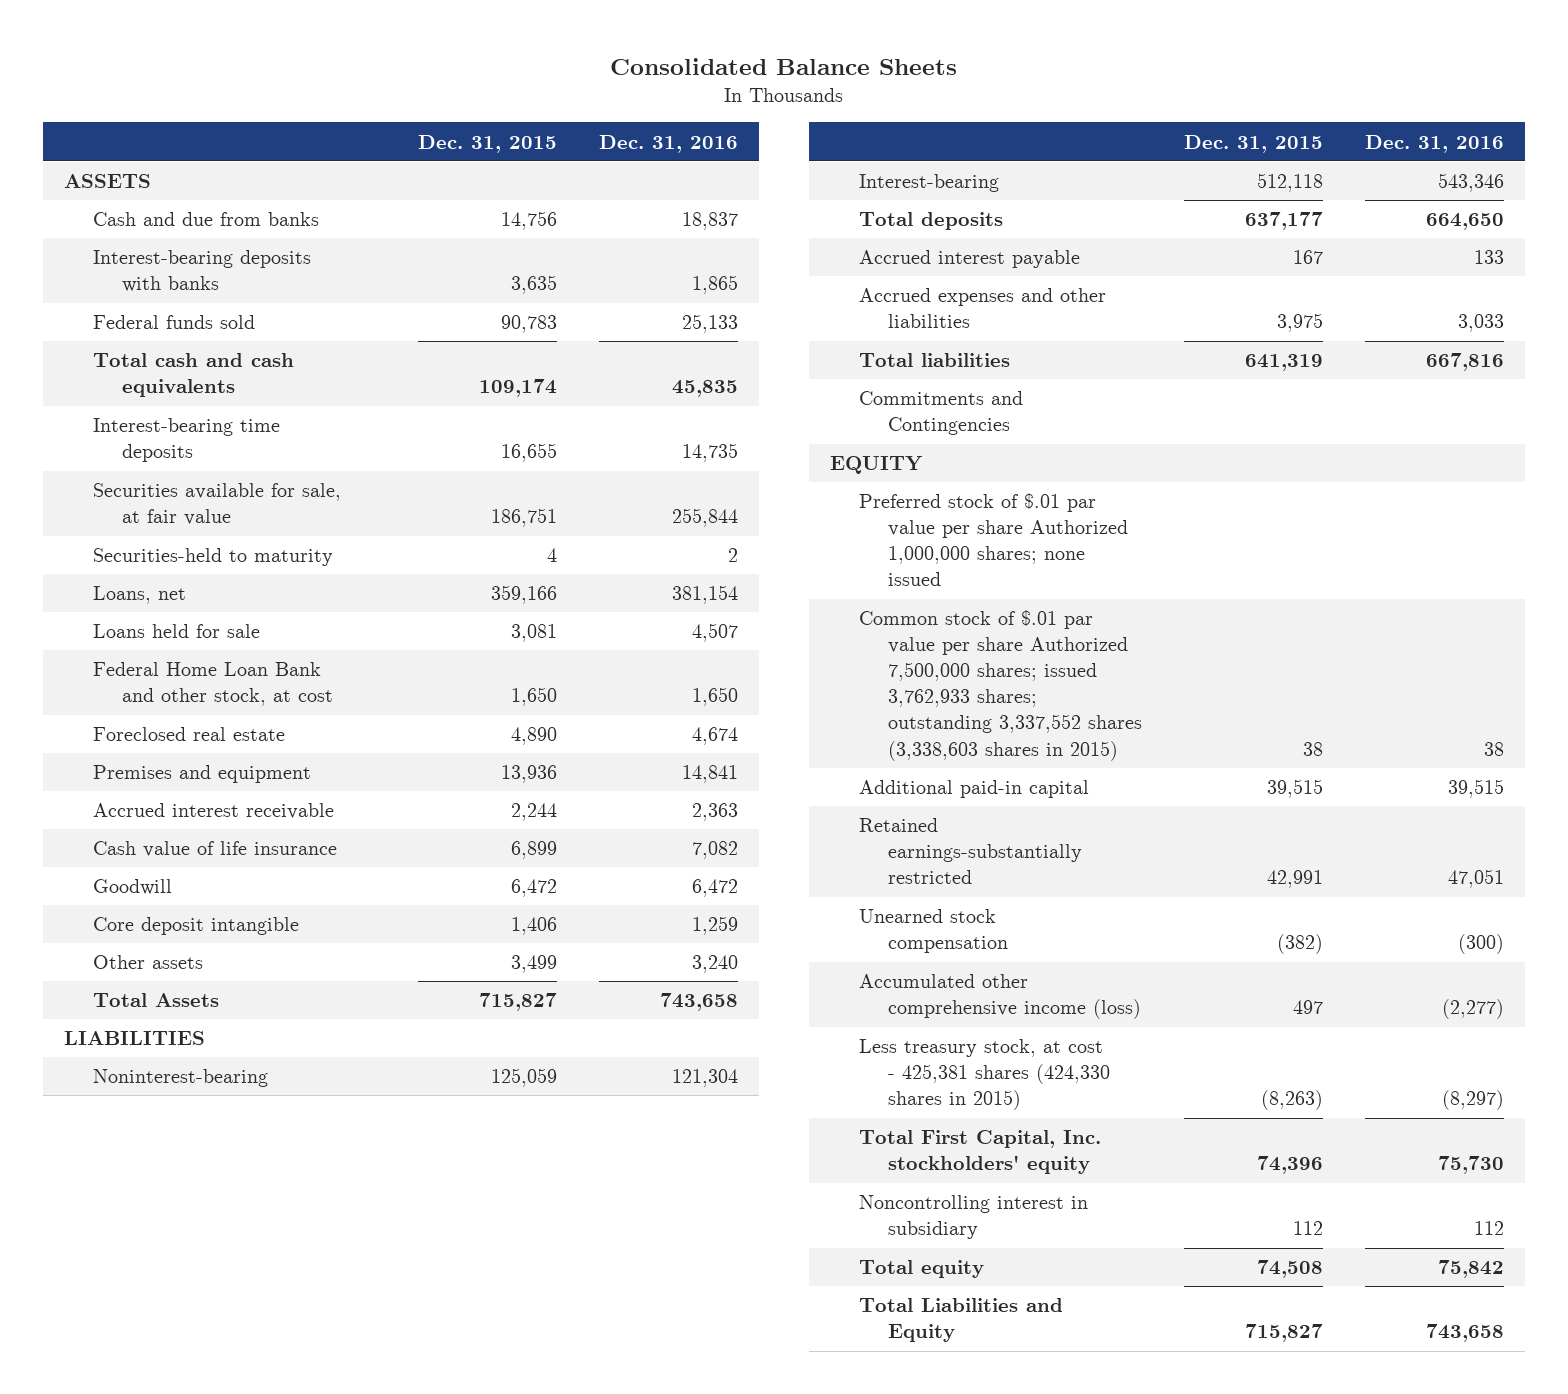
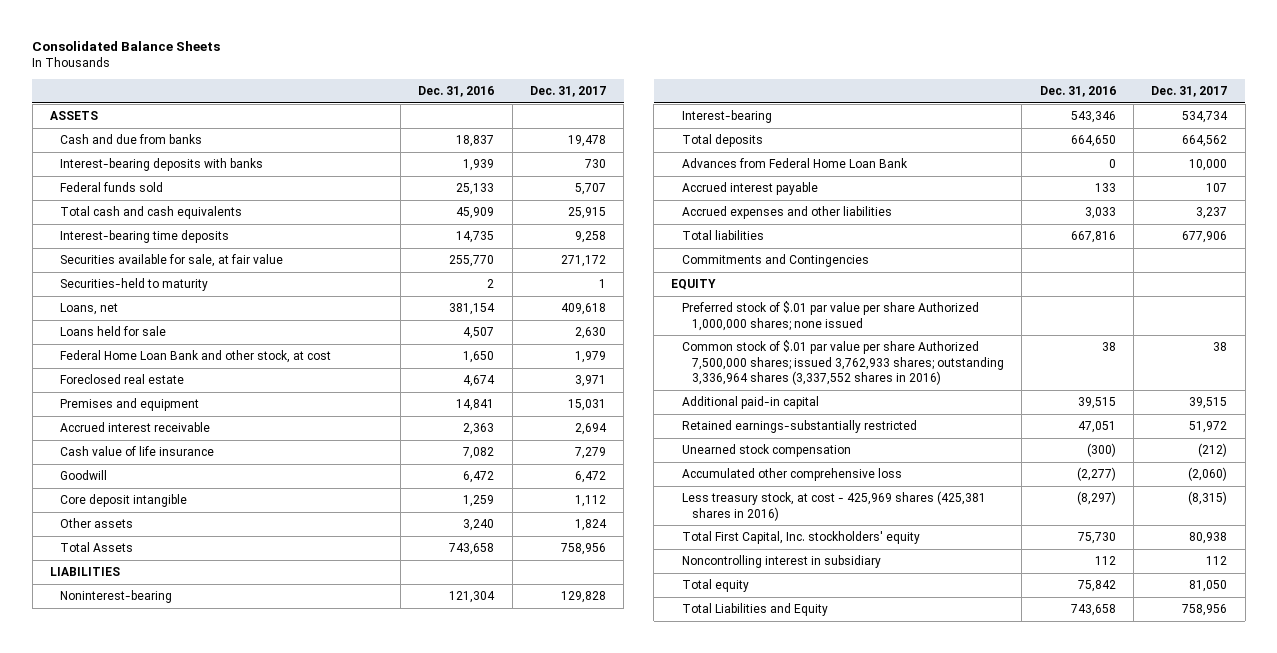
- | Dec. 31, 2015 | Dec. 31, 2016
+ | Dec. 31, 2016 | Dec. 31, 2017
- Interest-bearing deposits with banks | 3,635 | 1,865
+ Interest-bearing deposits with banks | 1,939 | 730
- Total cash and cash equivalents | 109,174 | 45,835
+ Total cash and cash equivalents | 45,909 | 25,915
- Securities available for sale, at fair value | 186,751 | 255,844
+ Securities available for sale, at fair value | 255,770 | 271,172
+ Advances from Federal Home Loan Bank | 0 | 10,000
- Common stock of $.01 par value per share Authorized 7,500,000 shares; issued 3,762,933 shares; outstanding 3,337,552 shares (3,338,603 shares in 2015) | 38 | 38
+ Common stock of $.01 par value per share Authorized 7,500,000 shares; issued 3,762,933 shares; outstanding 3,336,964 shares (3,337,552 shares in 2016) | 38 | 38
- Accumulated other comprehensive income (loss) | 497 | (2,277)
- Less treasury stock, at cost - 425,381 shares (424,330 shares in 2015) | (8,263) | (8,297)
+ Accumulated other comprehensive loss | (2,277) | (2,060)
+ Less treasury stock, at cost - 425,969 shares (425,381 shares in 2016) | (8,297) | (8,315)

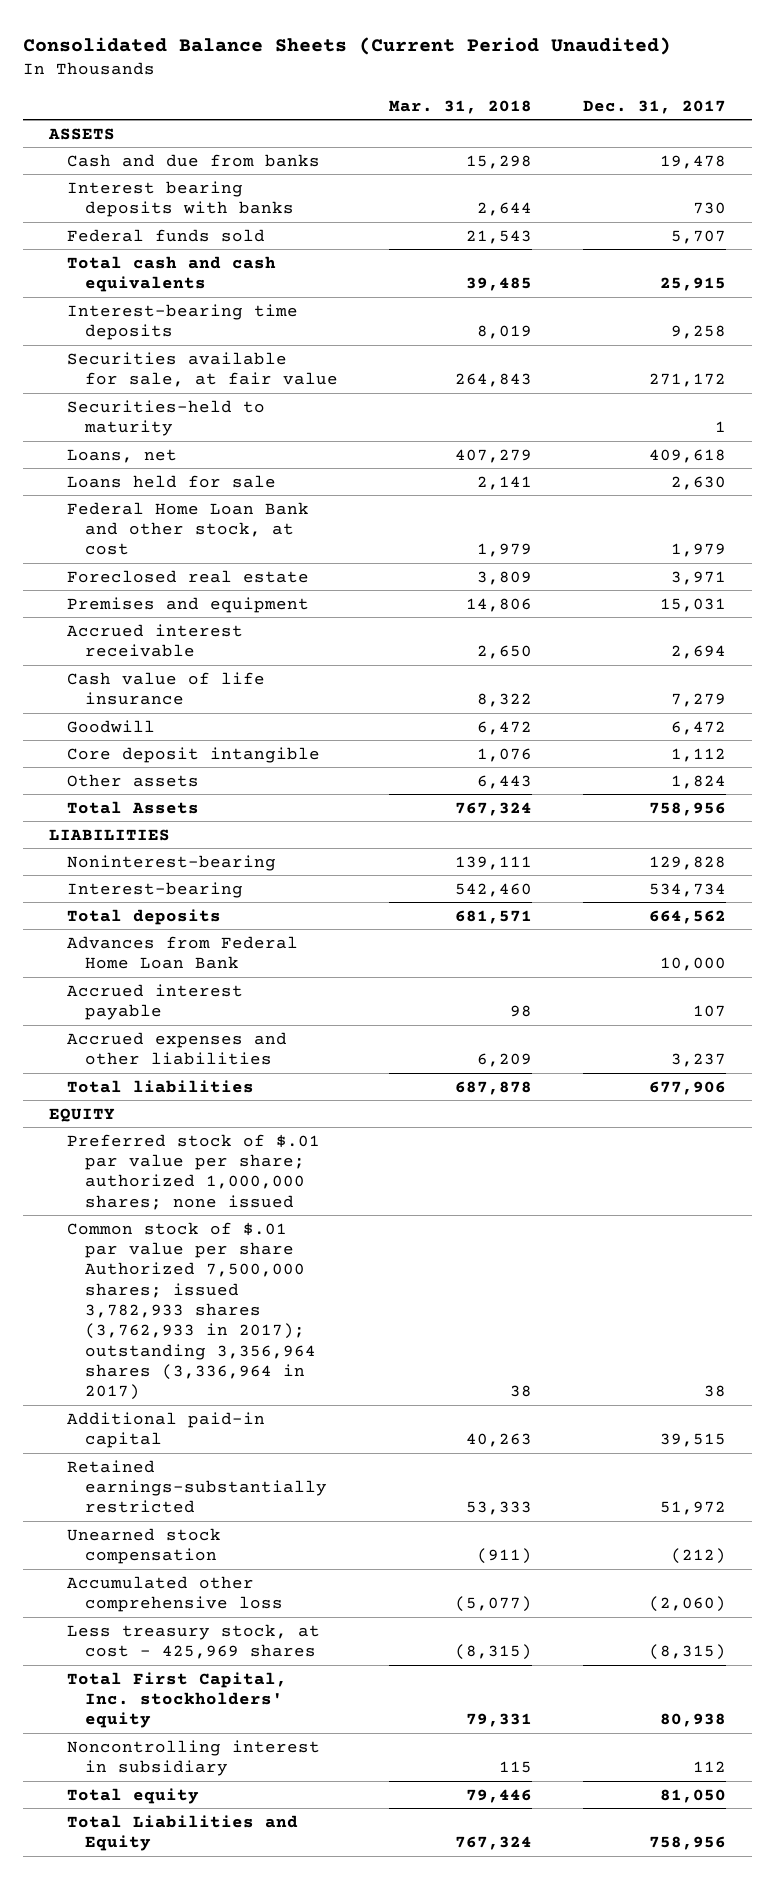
- Consolidated Balance Sheets
+ Consolidated Balance Sheets (Current Period Unaudited)
- | Dec. 31, 2016 | Dec. 31, 2017
+ | Mar. 31, 2018 | Dec. 31, 2017
- Interest-bearing deposits with banks | 1,939 | 730
+ Interest bearing deposits with banks | 2,644 | 730
- Commitments and Contingencies
- Preferred stock of $.01 par value per share Authorized 1,000,000 shares; none issued
- Common stock of $.01 par value per share Authorized 7,500,000 shares; issued 3,762,933 shares; outstanding 3,336,964 shares (3,337,552 shares in 2016) | 38 | 38
+ Preferred stock of $.01 par value per share; authorized 1,000,000 shares; none issued
+ Common stock of $.01 par value per share Authorized 7,500,000 shares; issued 3,782,933 shares (3,762,933 in 2017); outstanding 3,356,964 shares (3,336,964 in 2017) | 38 | 38
- Less treasury stock, at cost - 425,969 shares (425,381 shares in 2016) | (8,297) | (8,315)
+ Less treasury stock, at cost - 425,969 shares | (8,315) | (8,315)

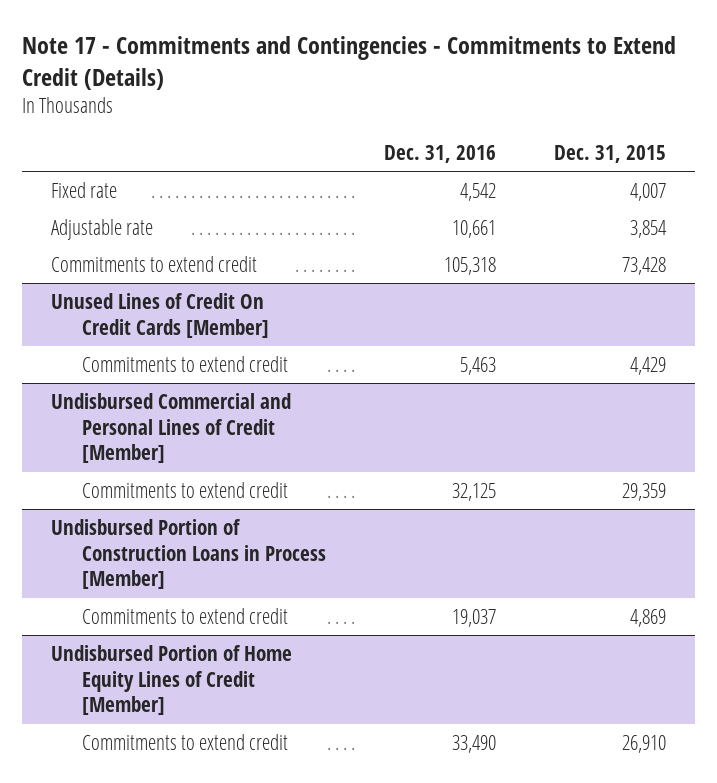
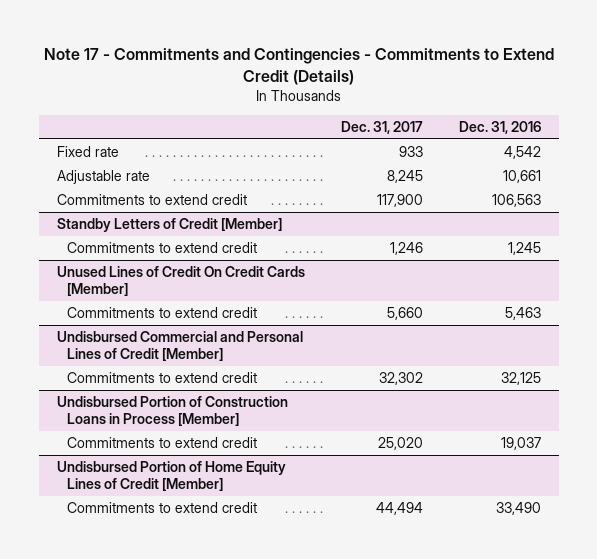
- | Dec. 31, 2016 | Dec. 31, 2015
+ | Dec. 31, 2017 | Dec. 31, 2016
- Commitments to extend credit | 105,318 | 73,428
+ Commitments to extend credit | 117,900 | 106,563
+ Standby Letters of Credit [Member]
+ Commitments to extend credit | 1,246 | 1,245

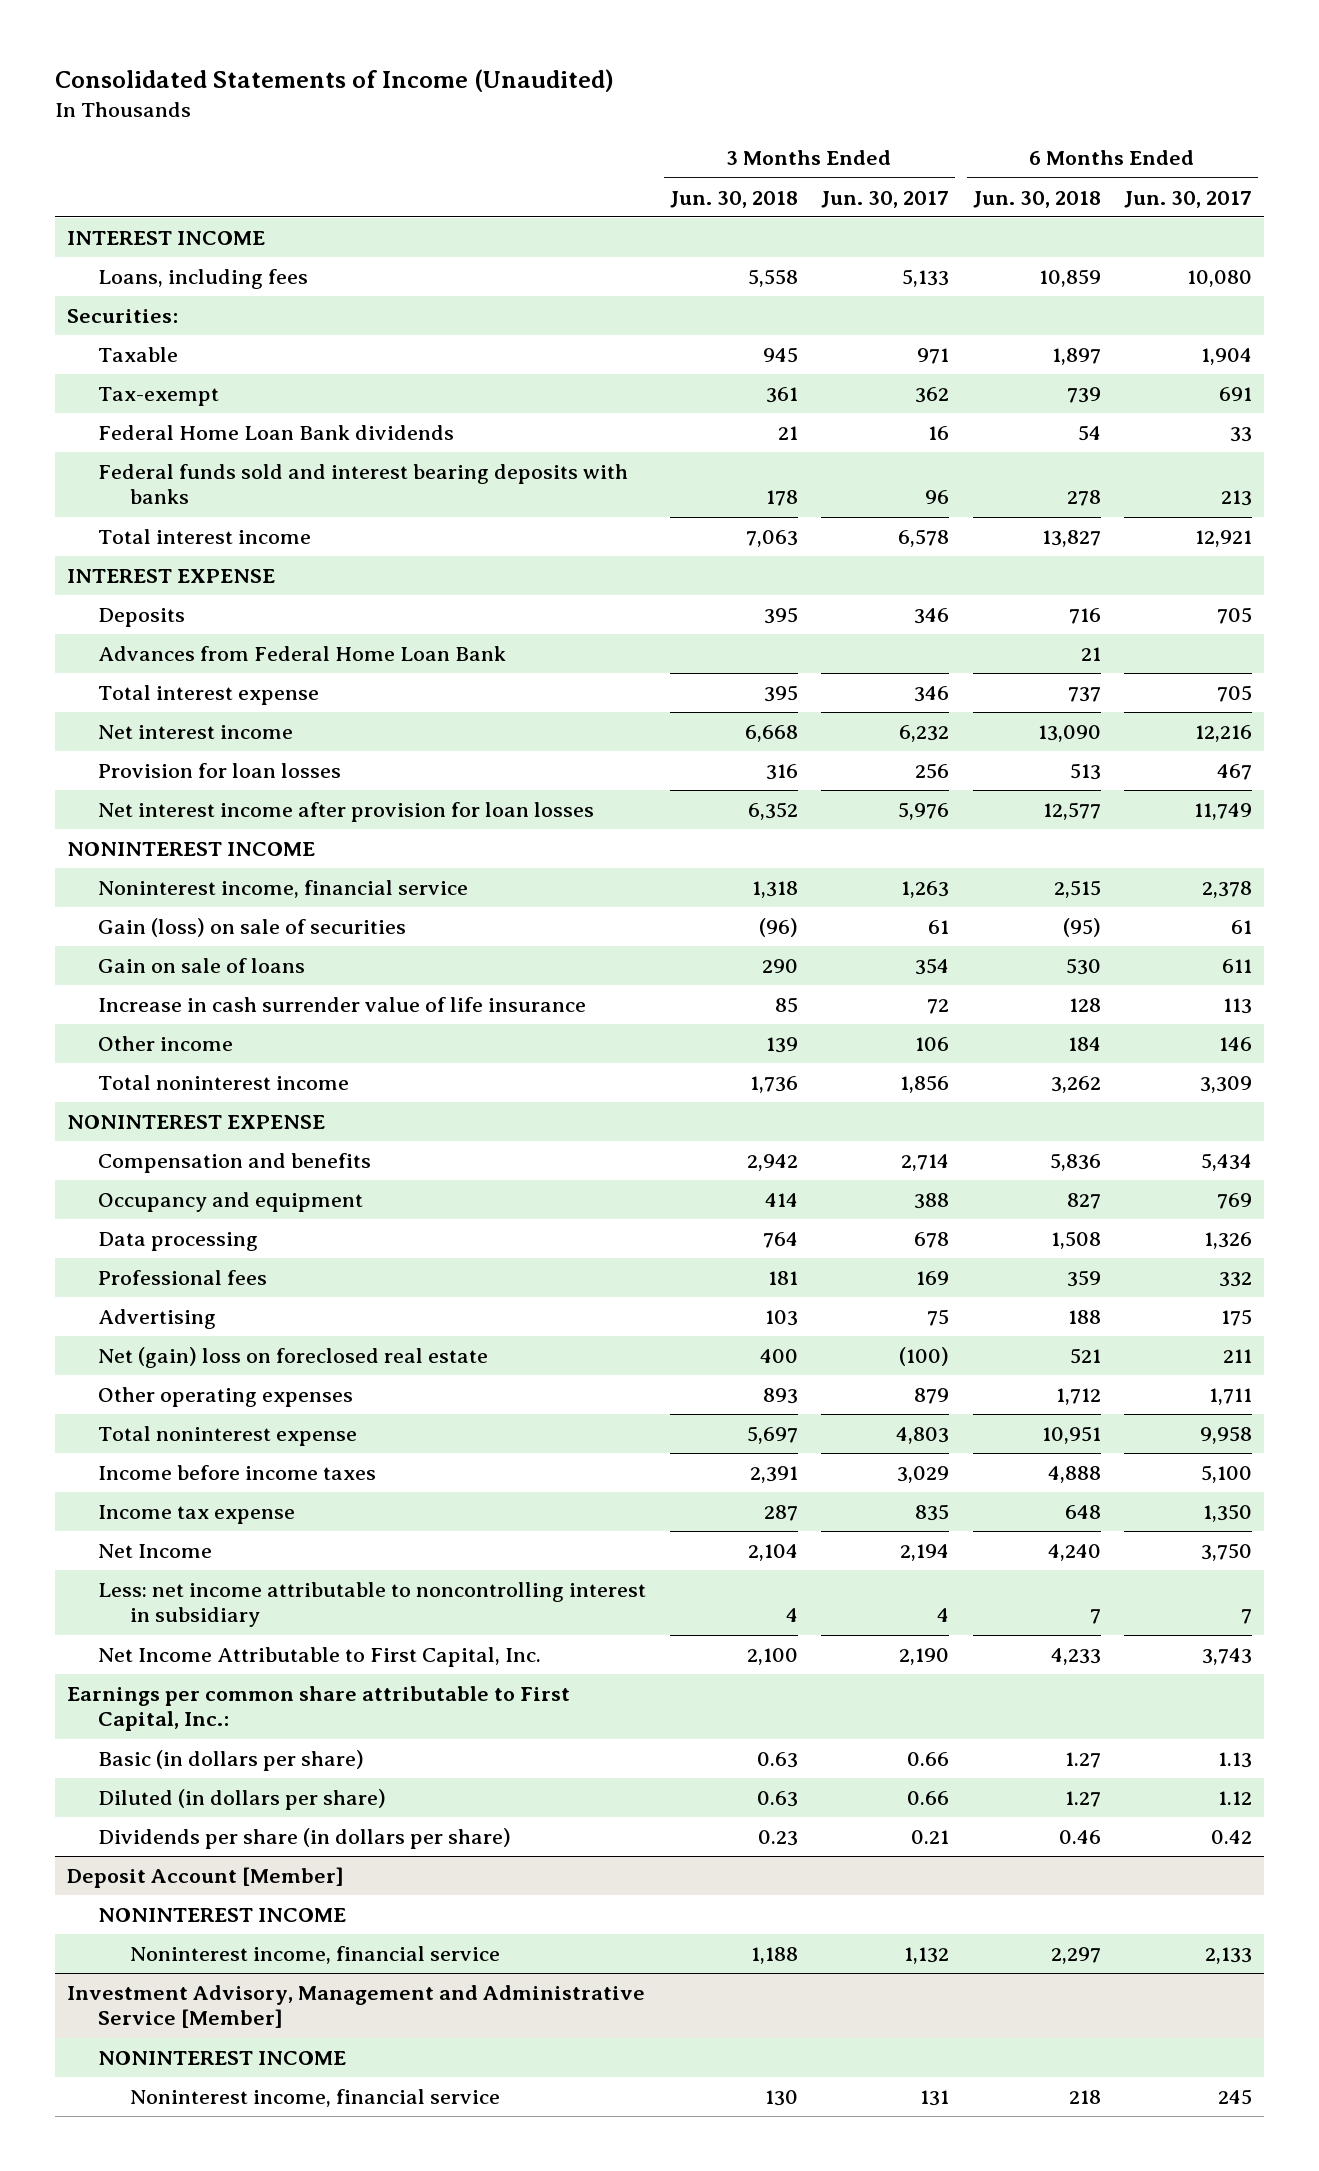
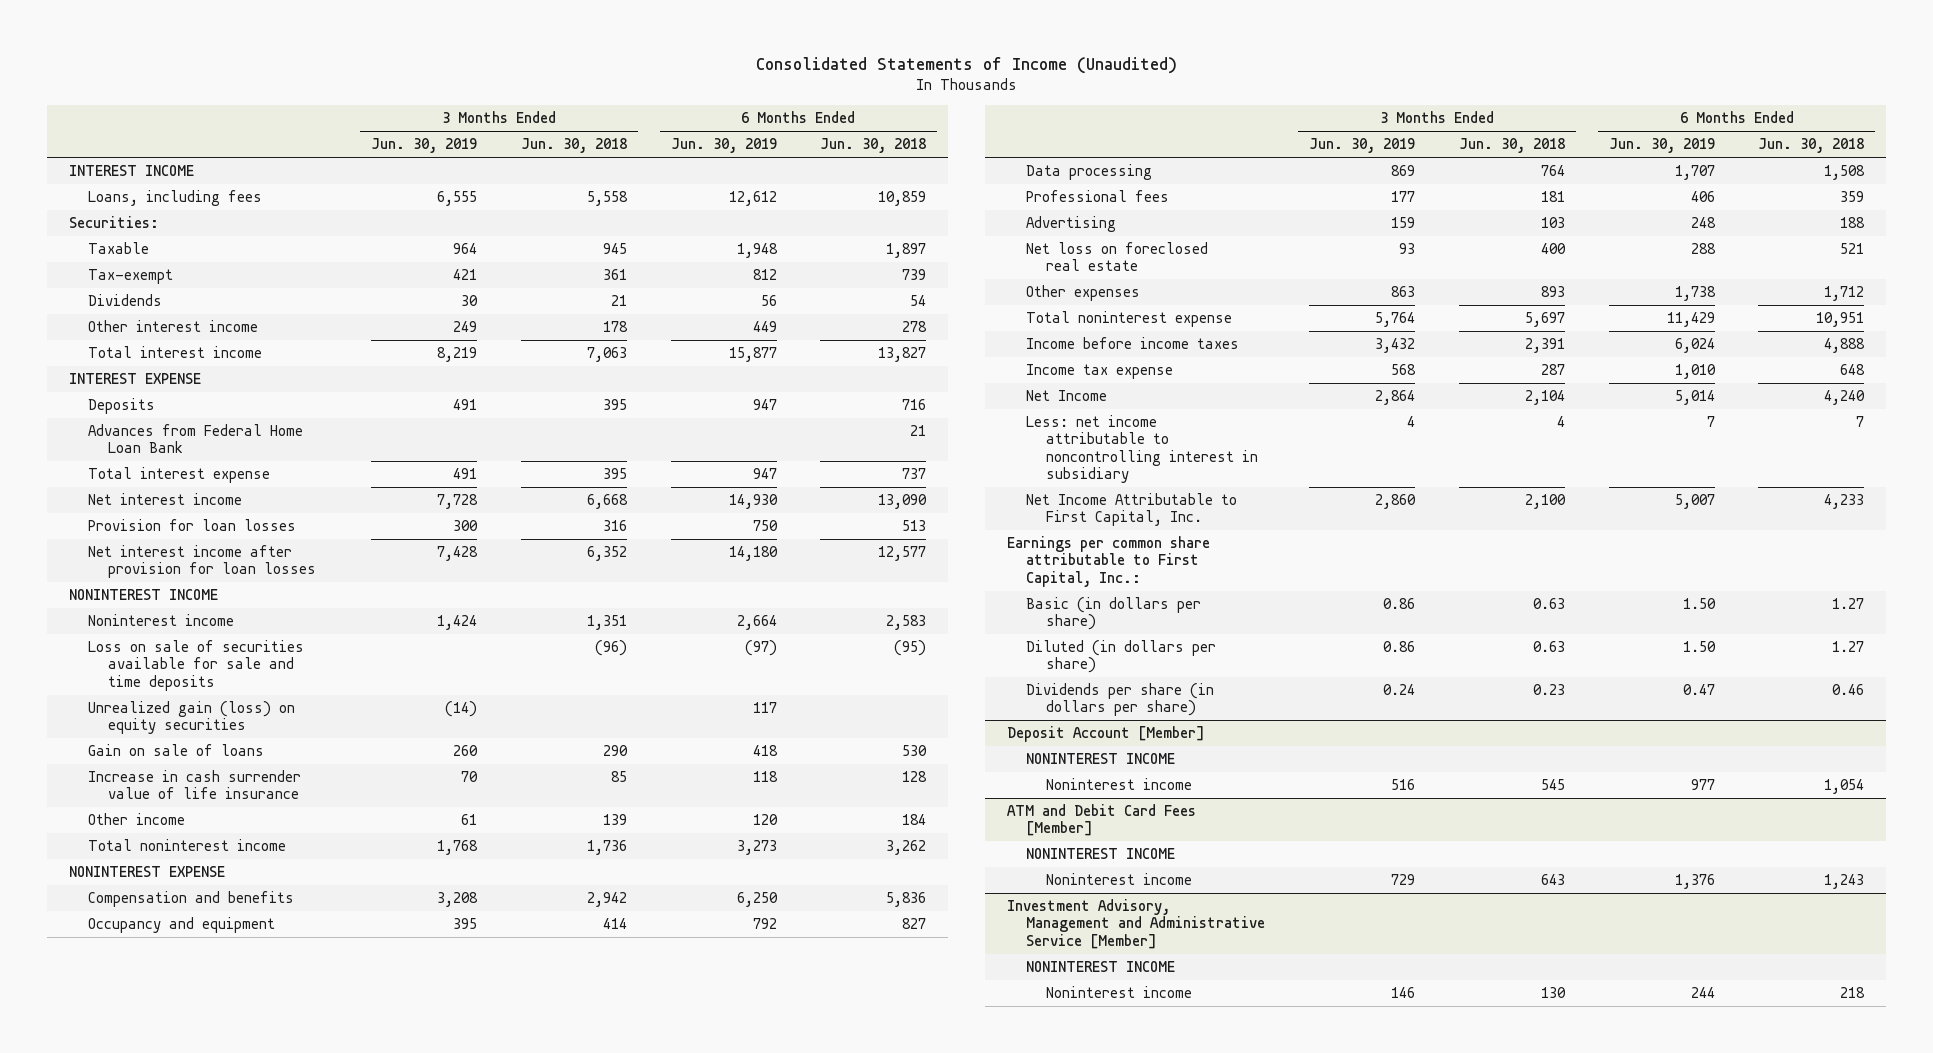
- | 3 Months Ended Jun. 30, 2018 | 3 Months Ended Jun. 30, 2017 | 6 Months Ended Jun. 30, 2018 | 6 Months Ended Jun. 30, 2017
+ | 3 Months Ended Jun. 30, 2019 | 3 Months Ended Jun. 30, 2018 | 6 Months Ended Jun. 30, 2019 | 6 Months Ended Jun. 30, 2018
- Federal Home Loan Bank dividends | 21 | 16 | 54 | 33
- Federal funds sold and interest bearing deposits with banks | 178 | 96 | 278 | 213
+ Dividends | 30 | 21 | 56 | 54
+ Other interest income | 249 | 178 | 449 | 278
- Noninterest income, financial service | 1,318 | 1,263 | 2,515 | 2,378
- Gain (loss) on sale of securities | (96) | 61 | (95) | 61
+ Noninterest income | 1,424 | 1,351 | 2,664 | 2,583
+ Loss on sale of securities available for sale and time deposits | | (96) | (97) | (95)
+ Unrealized gain (loss) on equity securities | (14) | | 117 |
- Net (gain) loss on foreclosed real estate | 400 | (100) | 521 | 211
- Other operating expenses | 893 | 879 | 1,712 | 1,711
+ Net loss on foreclosed real estate | 93 | 400 | 288 | 521
+ Other expenses | 863 | 893 | 1,738 | 1,712
@ Deposit Account [Member]
- Noninterest income, financial service | 1,188 | 1,132 | 2,297 | 2,133
+ Noninterest income | 516 | 545 | 977 | 1,054
+ ATM and Debit Card Fees [Member]
+ NONINTEREST INCOME
+ Noninterest income | 729 | 643 | 1,376 | 1,243
@ Investment Advisory, Management and Administrative Service [Member]
- Noninterest income, financial service | 130 | 131 | 218 | 245
+ Noninterest income | 146 | 130 | 244 | 218

